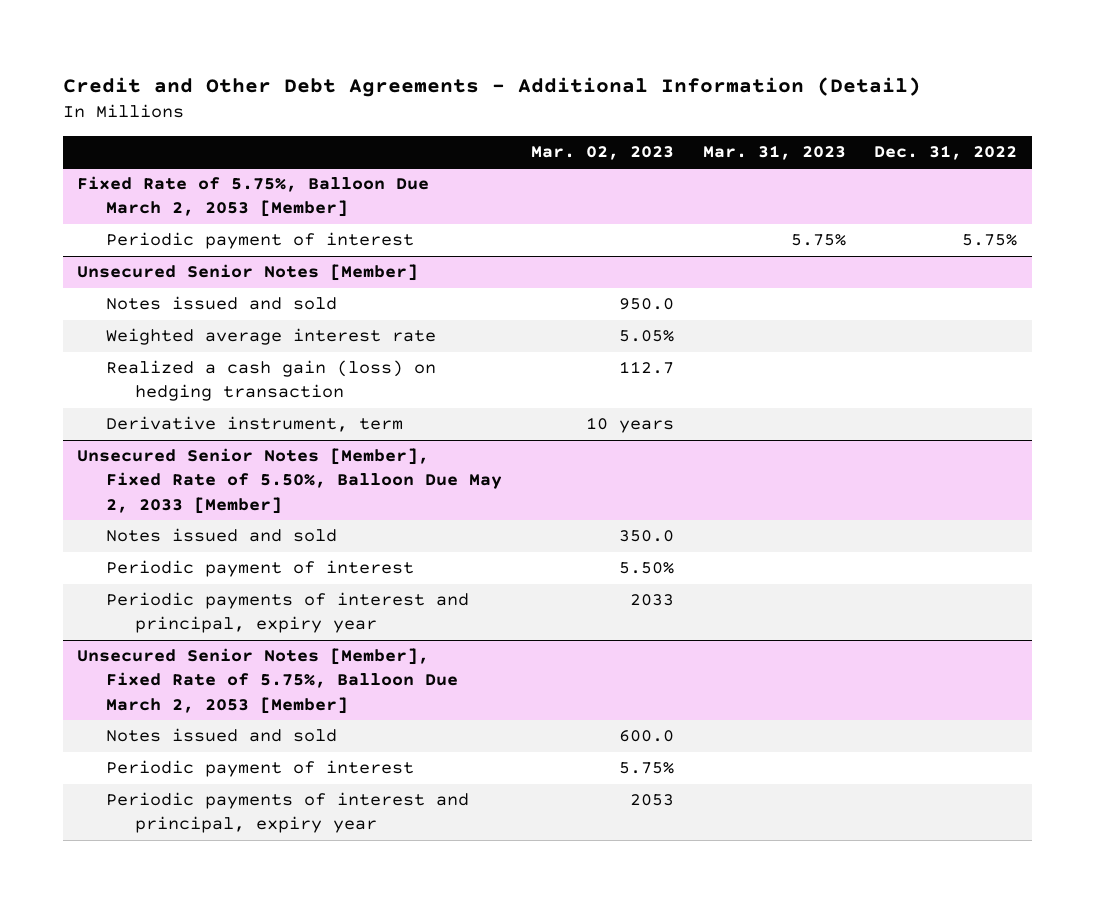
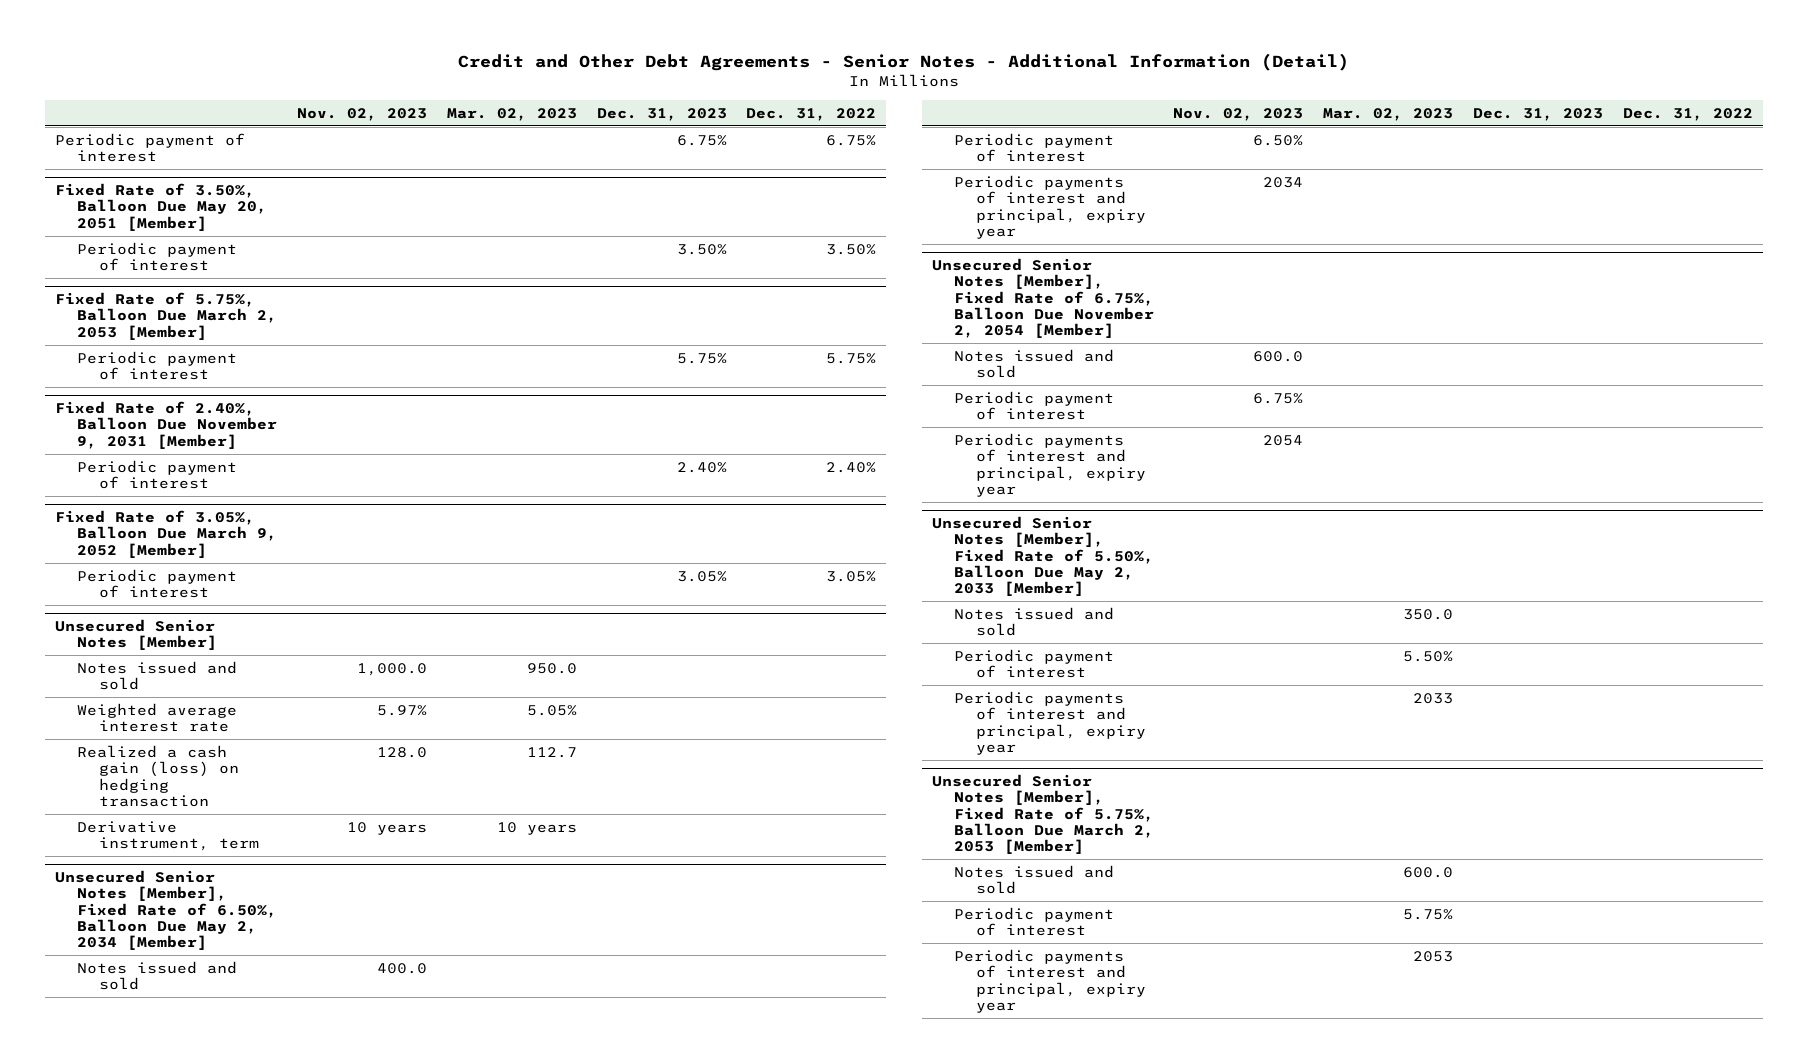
- Credit and Other Debt Agreements - Additional Information (Detail)
+ Credit and Other Debt Agreements - Senior Notes - Additional Information (Detail)
- | Mar. 02, 2023 | Mar. 31, 2023 | Dec. 31, 2022
+ | Nov. 02, 2023 | Mar. 02, 2023 | Dec. 31, 2023 | Dec. 31, 2022
+ Periodic payment of interest | | | 6.75% | 6.75%
+ Fixed Rate of 3.50%, Balloon Due May 20, 2051 [Member]
+ Periodic payment of interest | | | 3.50% | 3.50%
+ Fixed Rate of 2.40%, Balloon Due November 9, 2031 [Member]
+ Periodic payment of interest | | | 2.40% | 2.40%
+ Fixed Rate of 3.05%, Balloon Due March 9, 2052 [Member]
+ Periodic payment of interest | | | 3.05% | 3.05%
+ Unsecured Senior Notes [Member], Fixed Rate of 6.50%, Balloon Due May 2, 2034 [Member]
+ Notes issued and sold | 400.0 | | |
+ Periodic payment of interest | 6.50% | | |
+ Periodic payments of interest and principal, expiry year | 2034 | | |
+ Unsecured Senior Notes [Member], Fixed Rate of 6.75%, Balloon Due November 2, 2054 [Member]
+ Notes issued and sold | 600.0 | | |
+ Periodic payment of interest | 6.75% | | |
+ Periodic payments of interest and principal, expiry year | 2054 | | |

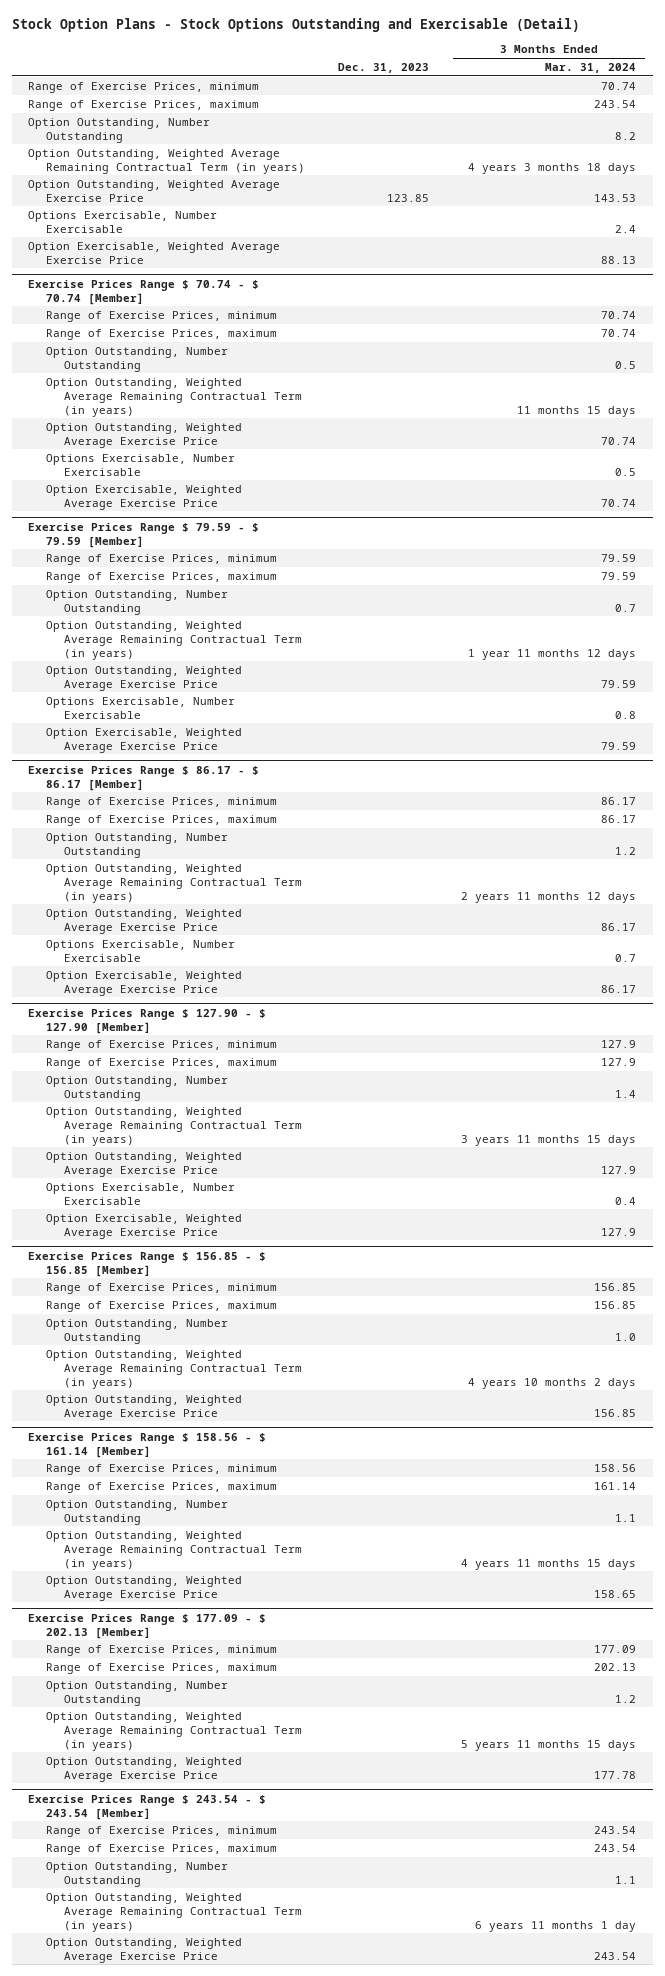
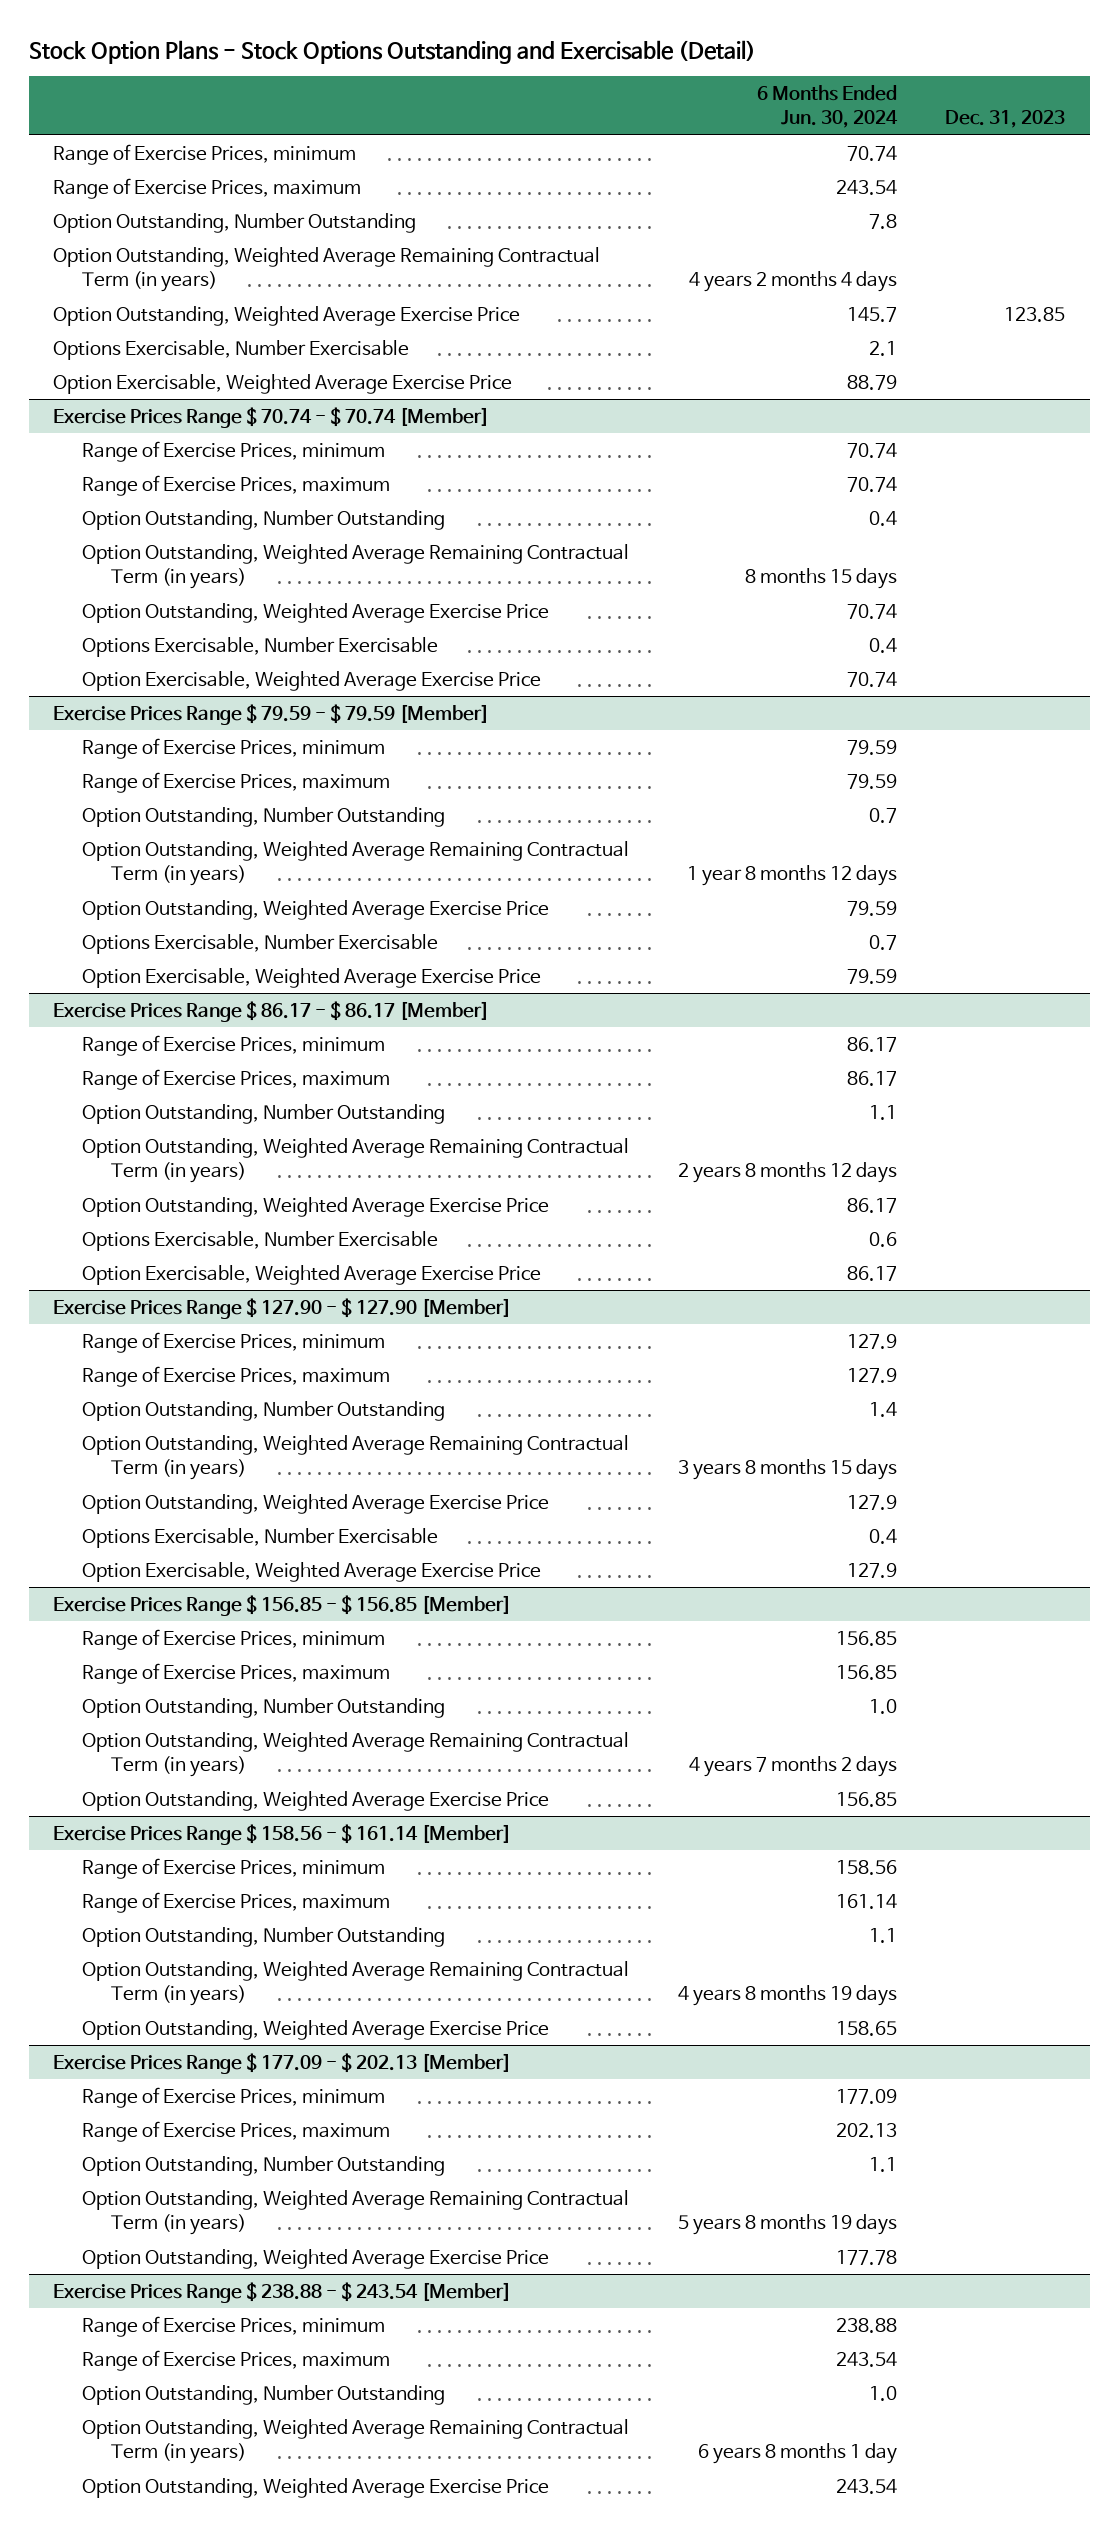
- | Dec. 31, 2023 | 3 Months Ended Mar. 31, 2024
+ | 6 Months Ended Jun. 30, 2024 | Dec. 31, 2023
- Exercise Prices Range $ 243.54 - $ 243.54 [Member]
+ Exercise Prices Range $ 238.88 - $ 243.54 [Member]

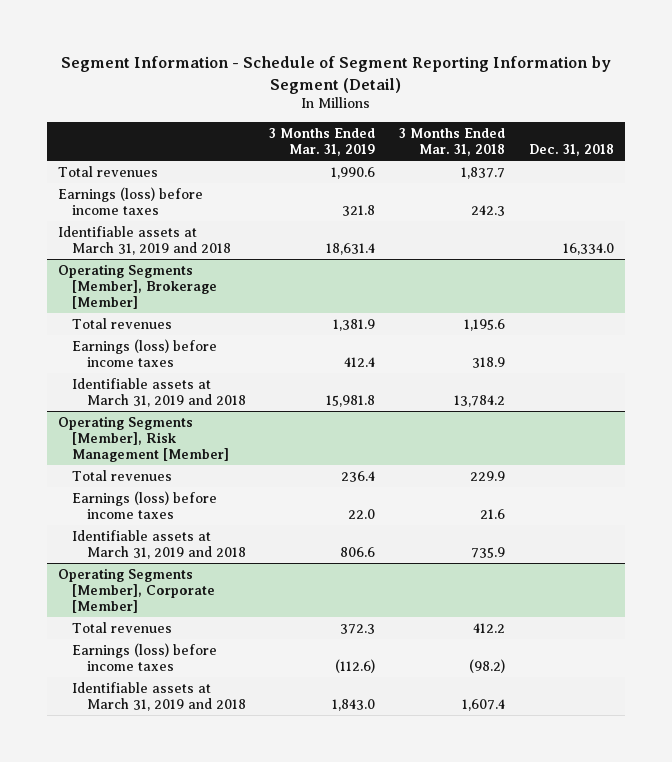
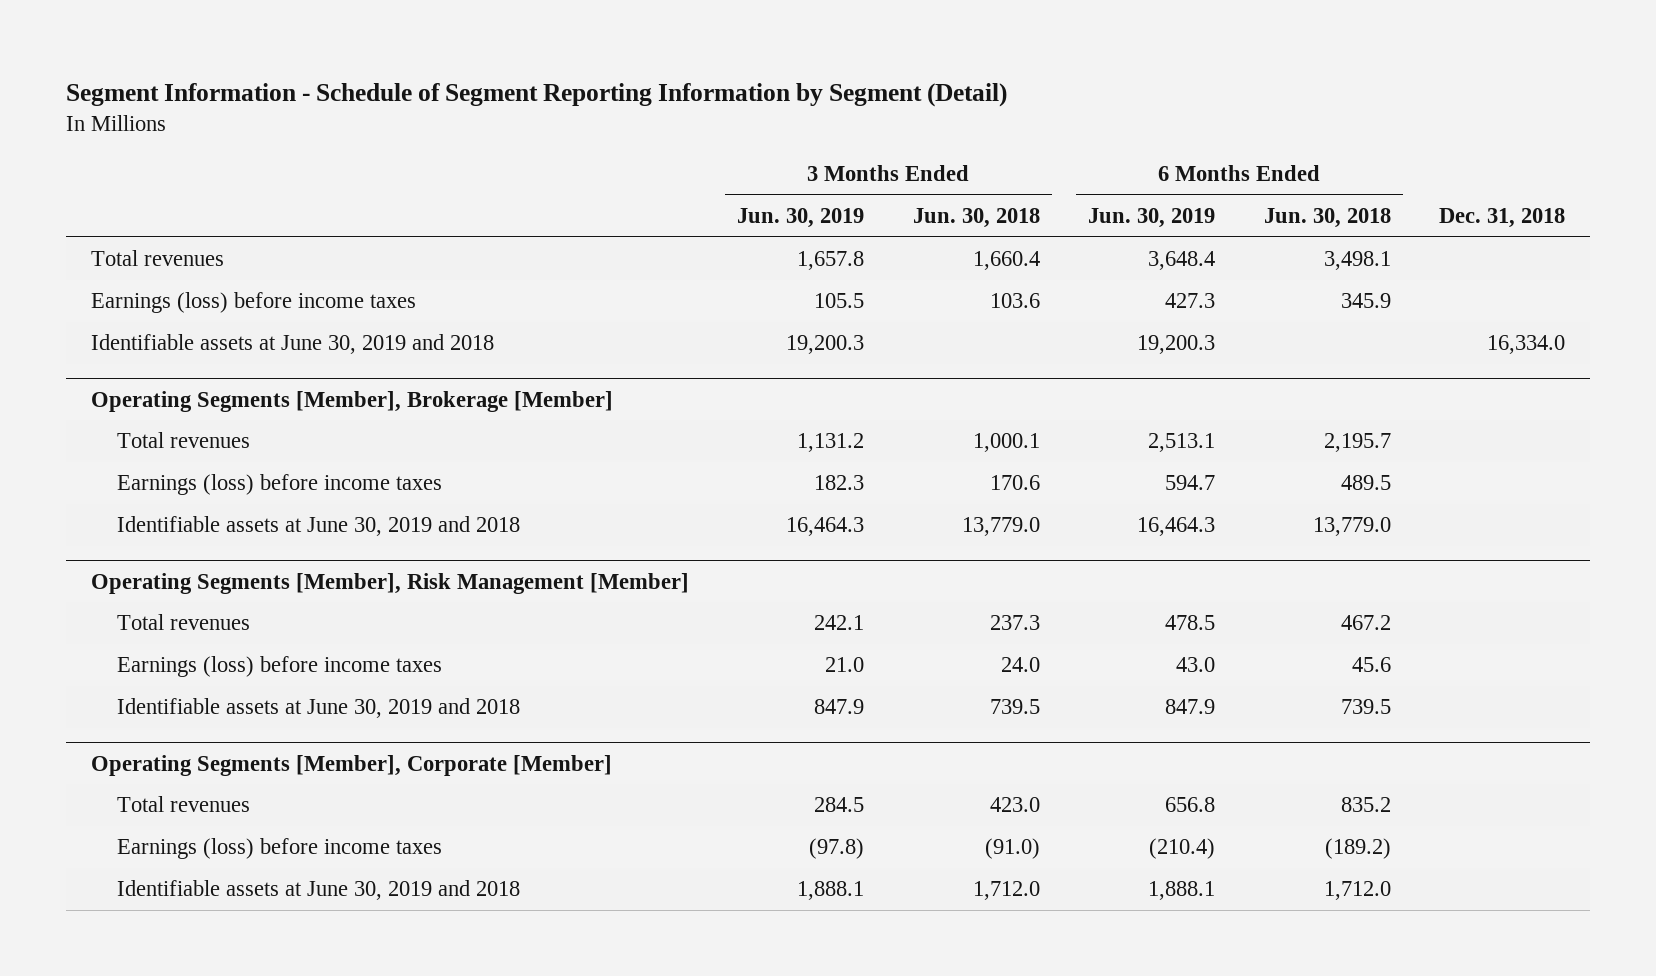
- | 3 Months Ended Mar. 31, 2019 | 3 Months Ended Mar. 31, 2018 | Dec. 31, 2018
+ | 3 Months Ended Jun. 30, 2019 | 3 Months Ended Jun. 30, 2018 | 6 Months Ended Jun. 30, 2019 | 6 Months Ended Jun. 30, 2018 | Dec. 31, 2018
- Identifiable assets at March 31, 2019 and 2018 | 18,631.4 | | 16,334.0
+ Identifiable assets at June 30, 2019 and 2018 | 19,200.3 | | 19,200.3 | | 16,334.0
@ Operating Segments [Member], Brokerage [Member]
- Identifiable assets at March 31, 2019 and 2018 | 15,981.8 | 13,784.2 |
+ Identifiable assets at June 30, 2019 and 2018 | 16,464.3 | 13,779.0 | 16,464.3 | 13,779.0 |
@ Operating Segments [Member], Risk Management [Member]
- Identifiable assets at March 31, 2019 and 2018 | 806.6 | 735.9 |
+ Identifiable assets at June 30, 2019 and 2018 | 847.9 | 739.5 | 847.9 | 739.5 |
@ Operating Segments [Member], Corporate [Member]
- Identifiable assets at March 31, 2019 and 2018 | 1,843.0 | 1,607.4 |
+ Identifiable assets at June 30, 2019 and 2018 | 1,888.1 | 1,712.0 | 1,888.1 | 1,712.0 |

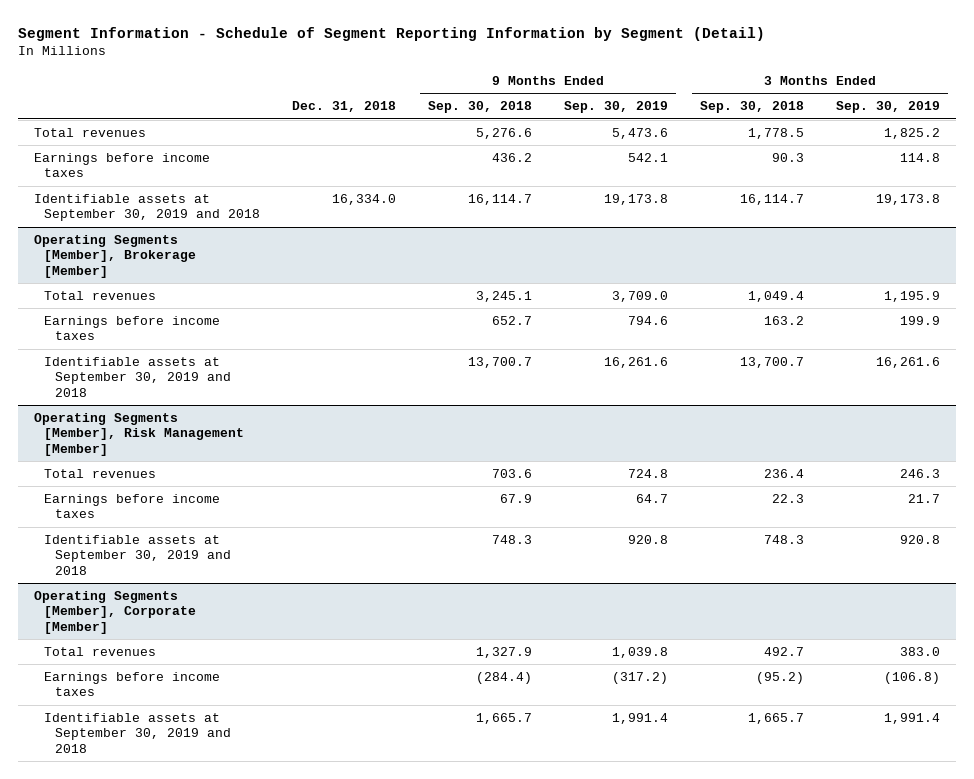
- | 3 Months Ended Jun. 30, 2019 | 3 Months Ended Jun. 30, 2018 | 6 Months Ended Jun. 30, 2019 | 6 Months Ended Jun. 30, 2018 | Dec. 31, 2018
+ | Dec. 31, 2018 | 9 Months Ended Sep. 30, 2018 | 9 Months Ended Sep. 30, 2019 | 3 Months Ended Sep. 30, 2018 | 3 Months Ended Sep. 30, 2019
- Earnings (loss) before income taxes | 105.5 | 103.6 | 427.3 | 345.9 |
- Identifiable assets at June 30, 2019 and 2018 | 19,200.3 | | 19,200.3 | | 16,334.0
+ Earnings before income taxes | | 436.2 | 542.1 | 90.3 | 114.8
+ Identifiable assets at September 30, 2019 and 2018 | 16,334.0 | 16,114.7 | 19,173.8 | 16,114.7 | 19,173.8
@ Operating Segments [Member], Brokerage [Member]
- Earnings (loss) before income taxes | 182.3 | 170.6 | 594.7 | 489.5 |
- Identifiable assets at June 30, 2019 and 2018 | 16,464.3 | 13,779.0 | 16,464.3 | 13,779.0 |
+ Earnings before income taxes | | 652.7 | 794.6 | 163.2 | 199.9
+ Identifiable assets at September 30, 2019 and 2018 | | 13,700.7 | 16,261.6 | 13,700.7 | 16,261.6
@ Operating Segments [Member], Risk Management [Member]
- Earnings (loss) before income taxes | 21.0 | 24.0 | 43.0 | 45.6 |
- Identifiable assets at June 30, 2019 and 2018 | 847.9 | 739.5 | 847.9 | 739.5 |
+ Earnings before income taxes | | 67.9 | 64.7 | 22.3 | 21.7
+ Identifiable assets at September 30, 2019 and 2018 | | 748.3 | 920.8 | 748.3 | 920.8
@ Operating Segments [Member], Corporate [Member]
- Earnings (loss) before income taxes | (97.8) | (91.0) | (210.4) | (189.2) |
- Identifiable assets at June 30, 2019 and 2018 | 1,888.1 | 1,712.0 | 1,888.1 | 1,712.0 |
+ Earnings before income taxes | | (284.4) | (317.2) | (95.2) | (106.8)
+ Identifiable assets at September 30, 2019 and 2018 | | 1,665.7 | 1,991.4 | 1,665.7 | 1,991.4

